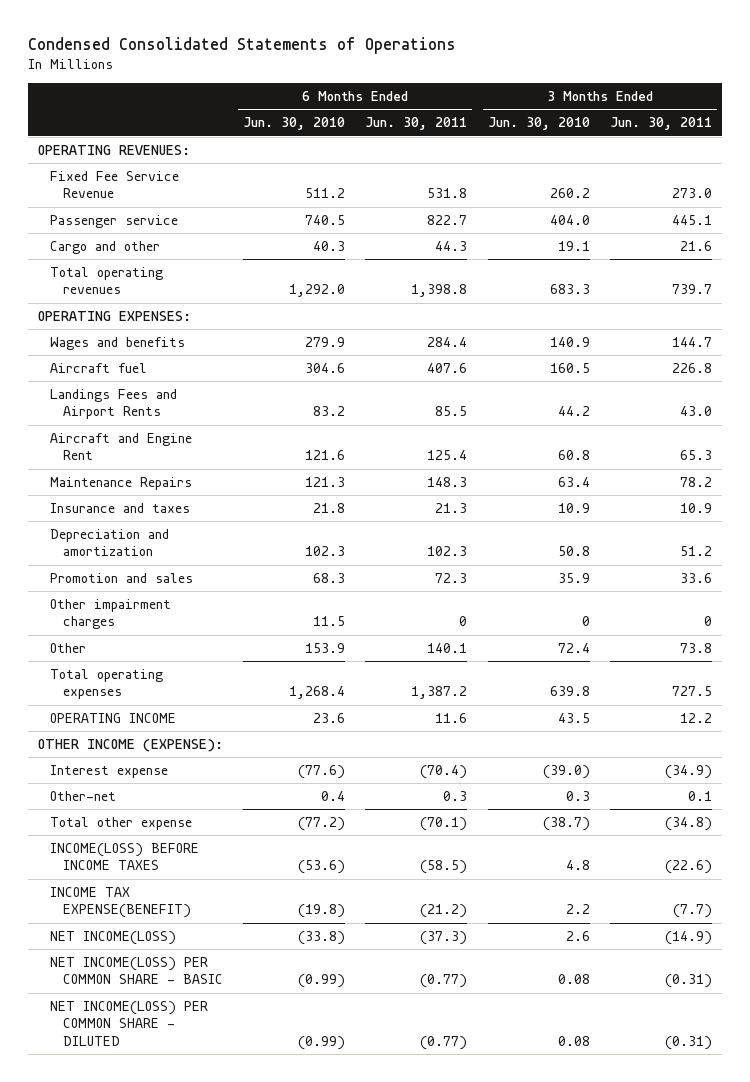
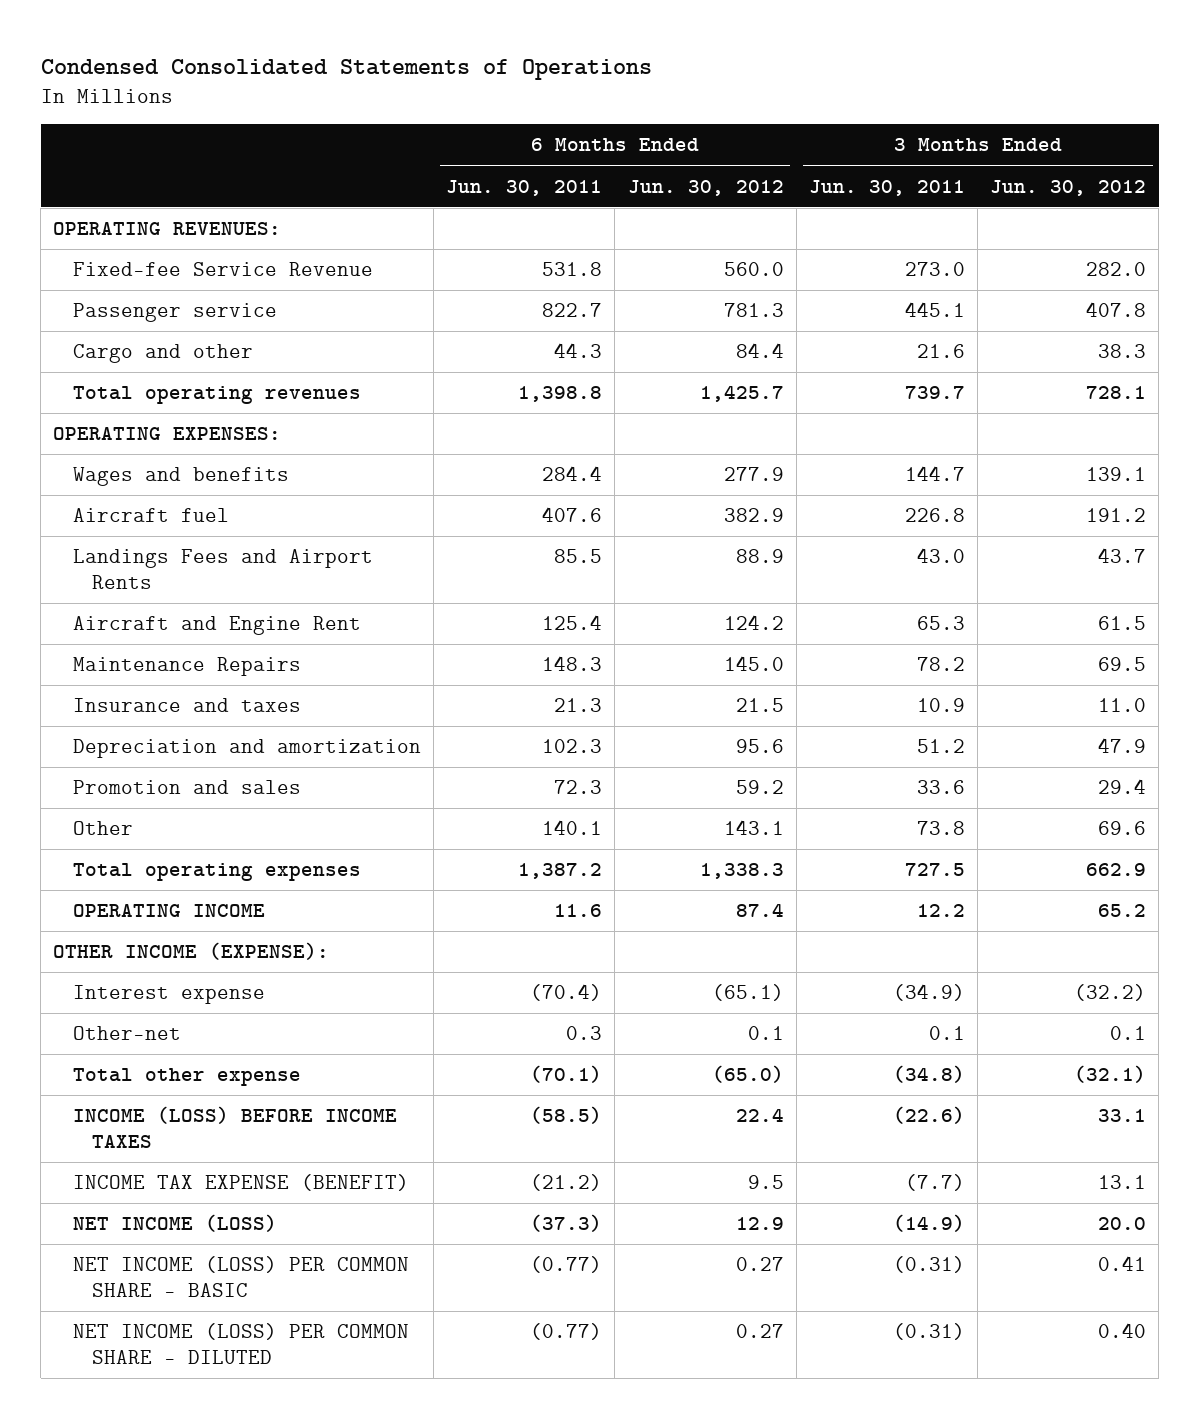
- | 6 Months Ended Jun. 30, 2010 | 6 Months Ended Jun. 30, 2011 | 3 Months Ended Jun. 30, 2010 | 3 Months Ended Jun. 30, 2011
+ | 6 Months Ended Jun. 30, 2011 | 6 Months Ended Jun. 30, 2012 | 3 Months Ended Jun. 30, 2011 | 3 Months Ended Jun. 30, 2012
- Fixed Fee Service Revenue | 511.2 | 531.8 | 260.2 | 273.0
+ Fixed-fee Service Revenue | 531.8 | 560.0 | 273.0 | 282.0
- Other impairment charges | 11.5 | 0 | 0 | 0
- INCOME(LOSS) BEFORE INCOME TAXES | (53.6) | (58.5) | 4.8 | (22.6)
- INCOME TAX EXPENSE(BENEFIT) | (19.8) | (21.2) | 2.2 | (7.7)
- NET INCOME(LOSS) | (33.8) | (37.3) | 2.6 | (14.9)
- NET INCOME(LOSS) PER COMMON SHARE - BASIC | (0.99) | (0.77) | 0.08 | (0.31)
- NET INCOME(LOSS) PER COMMON SHARE - DILUTED | (0.99) | (0.77) | 0.08 | (0.31)
+ INCOME (LOSS) BEFORE INCOME TAXES | (58.5) | 22.4 | (22.6) | 33.1
+ INCOME TAX EXPENSE (BENEFIT) | (21.2) | 9.5 | (7.7) | 13.1
+ NET INCOME (LOSS) | (37.3) | 12.9 | (14.9) | 20.0
+ NET INCOME (LOSS) PER COMMON SHARE - BASIC | (0.77) | 0.27 | (0.31) | 0.41
+ NET INCOME (LOSS) PER COMMON SHARE - DILUTED | (0.77) | 0.27 | (0.31) | 0.40

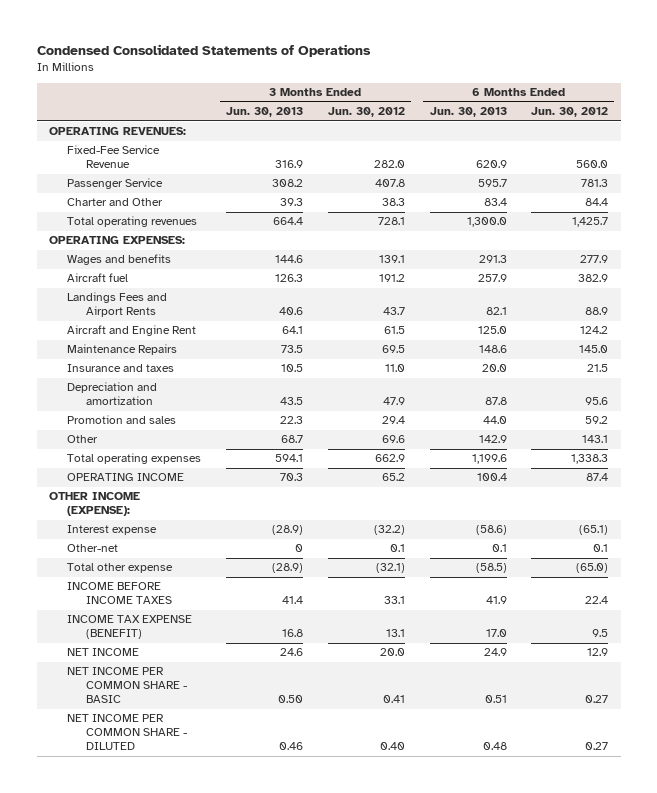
- | 6 Months Ended Jun. 30, 2011 | 6 Months Ended Jun. 30, 2012 | 3 Months Ended Jun. 30, 2011 | 3 Months Ended Jun. 30, 2012
+ | 3 Months Ended Jun. 30, 2013 | 3 Months Ended Jun. 30, 2012 | 6 Months Ended Jun. 30, 2013 | 6 Months Ended Jun. 30, 2012
- Fixed-fee Service Revenue | 531.8 | 560.0 | 273.0 | 282.0
- Passenger service | 822.7 | 781.3 | 445.1 | 407.8
- Cargo and other | 44.3 | 84.4 | 21.6 | 38.3
+ Fixed-Fee Service Revenue | 316.9 | 282.0 | 620.9 | 560.0
+ Passenger Service | 308.2 | 407.8 | 595.7 | 781.3
+ Charter and Other | 39.3 | 38.3 | 83.4 | 84.4
- INCOME (LOSS) BEFORE INCOME TAXES | (58.5) | 22.4 | (22.6) | 33.1
+ INCOME BEFORE INCOME TAXES | 41.4 | 33.1 | 41.9 | 22.4
- NET INCOME (LOSS) | (37.3) | 12.9 | (14.9) | 20.0
- NET INCOME (LOSS) PER COMMON SHARE - BASIC | (0.77) | 0.27 | (0.31) | 0.41
- NET INCOME (LOSS) PER COMMON SHARE - DILUTED | (0.77) | 0.27 | (0.31) | 0.40
+ NET INCOME | 24.6 | 20.0 | 24.9 | 12.9
+ NET INCOME PER COMMON SHARE - BASIC | 0.50 | 0.41 | 0.51 | 0.27
+ NET INCOME PER COMMON SHARE - DILUTED | 0.46 | 0.40 | 0.48 | 0.27

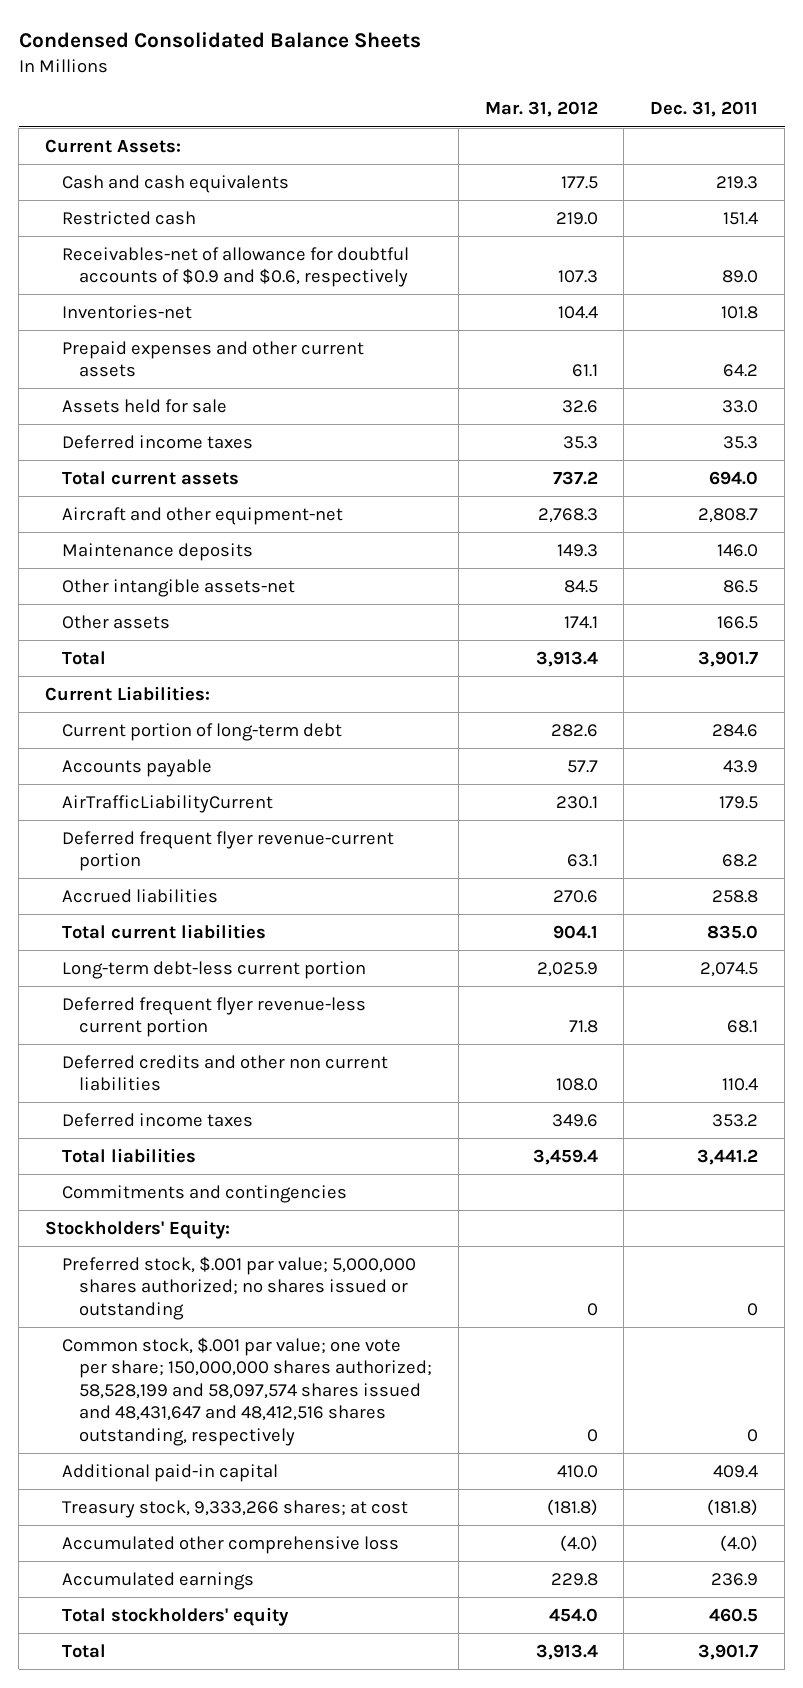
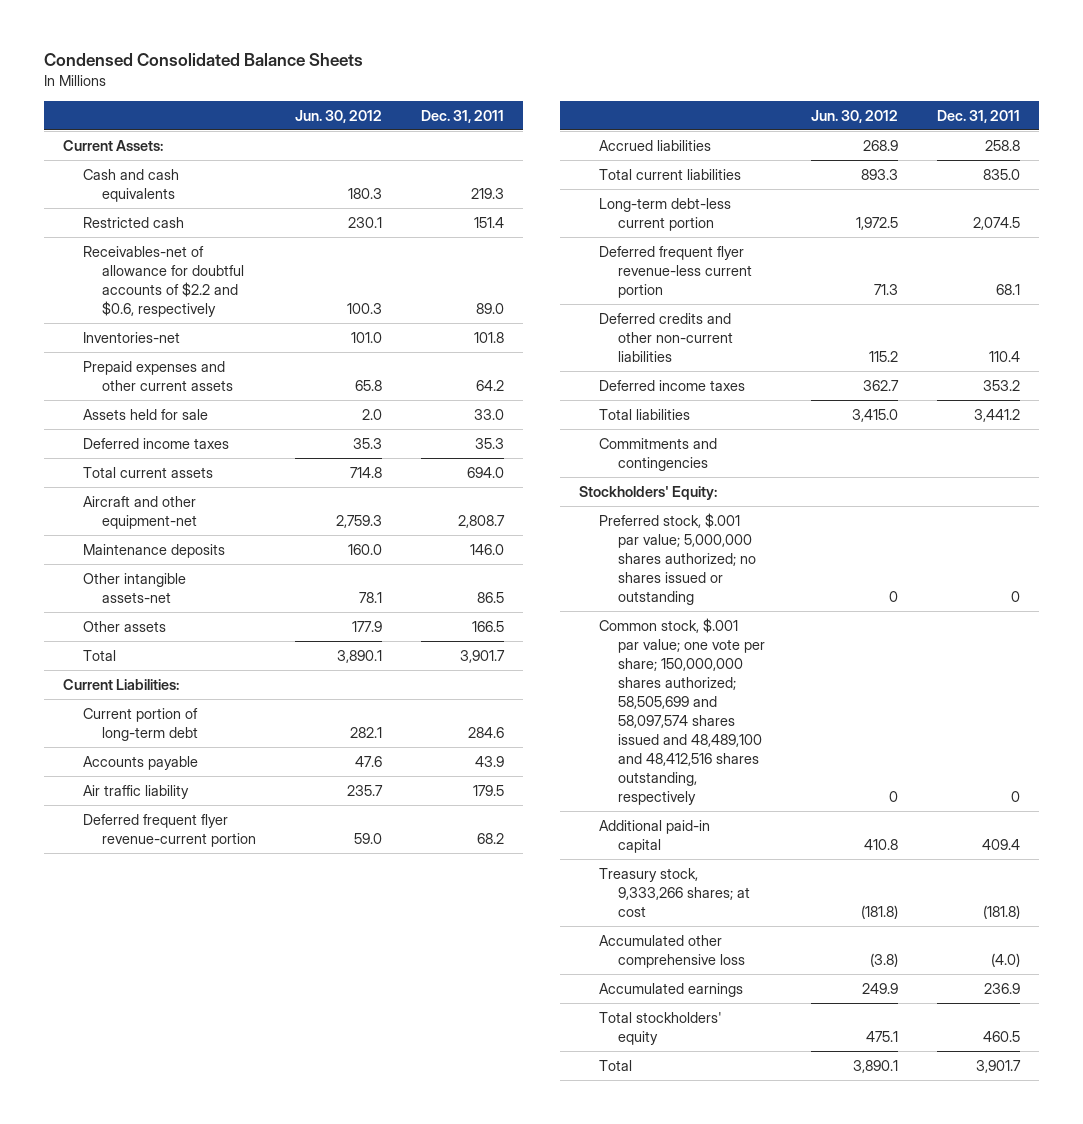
- | Mar. 31, 2012 | Dec. 31, 2011
+ | Jun. 30, 2012 | Dec. 31, 2011
- Receivables-net of allowance for doubtful accounts of $0.9 and $0.6, respectively | 107.3 | 89.0
+ Receivables-net of allowance for doubtful accounts of $2.2 and $0.6, respectively | 100.3 | 89.0
- AirTrafficLiabilityCurrent | 230.1 | 179.5
+ Air traffic liability | 235.7 | 179.5
- Deferred credits and other non current liabilities | 108.0 | 110.4
+ Deferred credits and other non-current liabilities | 115.2 | 110.4
- Common stock, $.001 par value; one vote per share; 150,000,000 shares authorized; 58,528,199 and 58,097,574 shares issued and 48,431,647 and 48,412,516 shares outstanding, respectively | 0 | 0
+ Common stock, $.001 par value; one vote per share; 150,000,000 shares authorized; 58,505,699 and 58,097,574 shares issued and 48,489,100 and 48,412,516 shares outstanding, respectively | 0 | 0

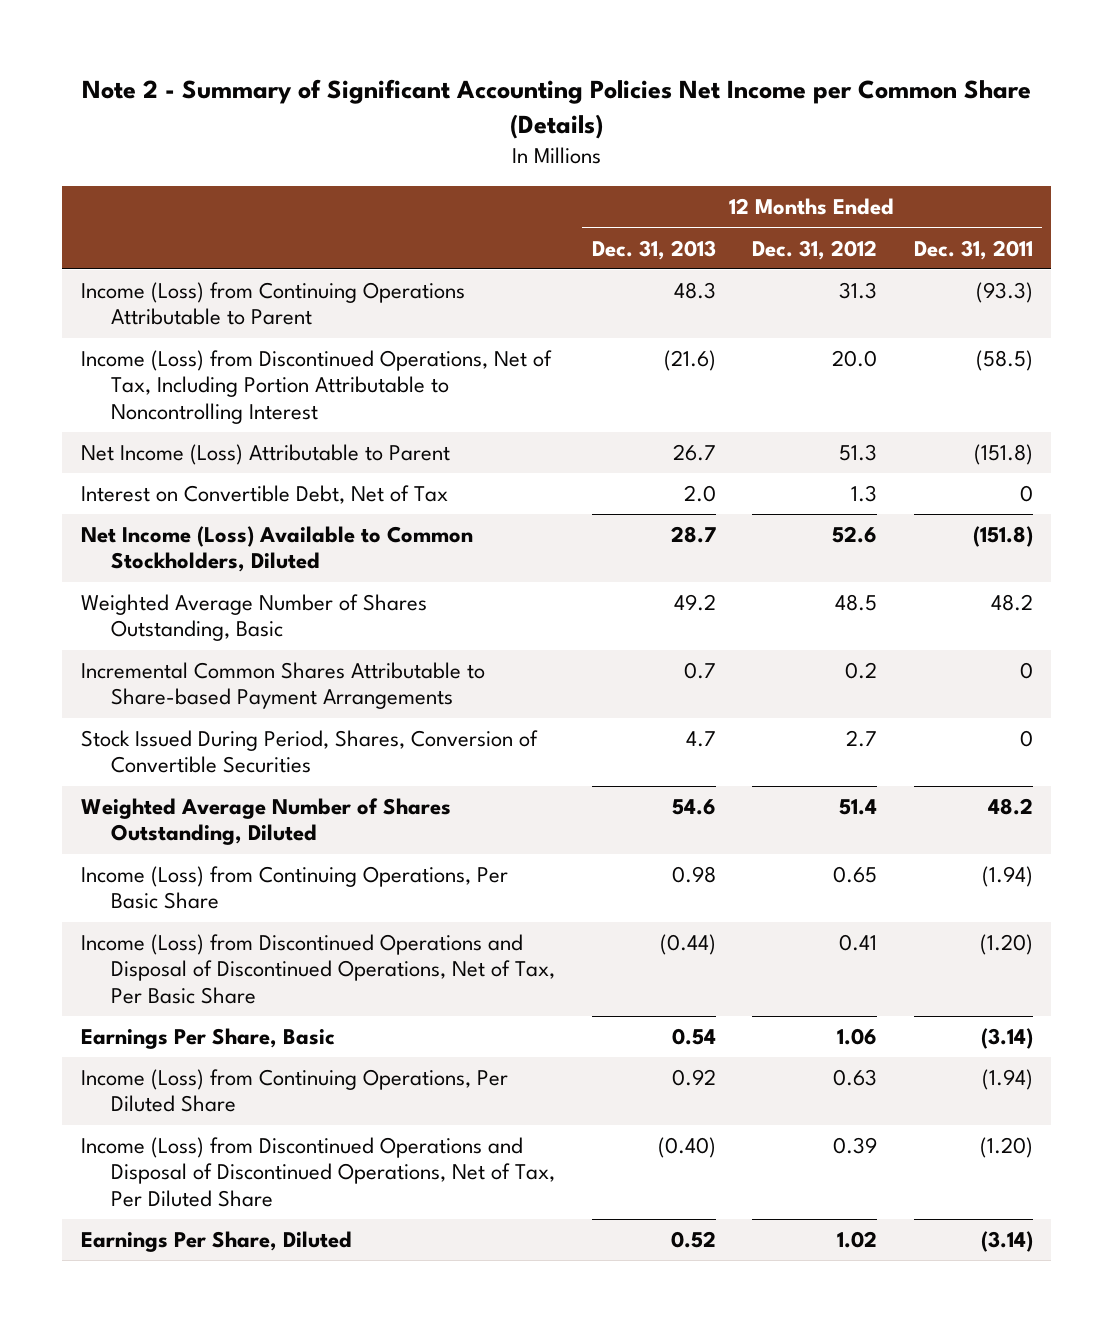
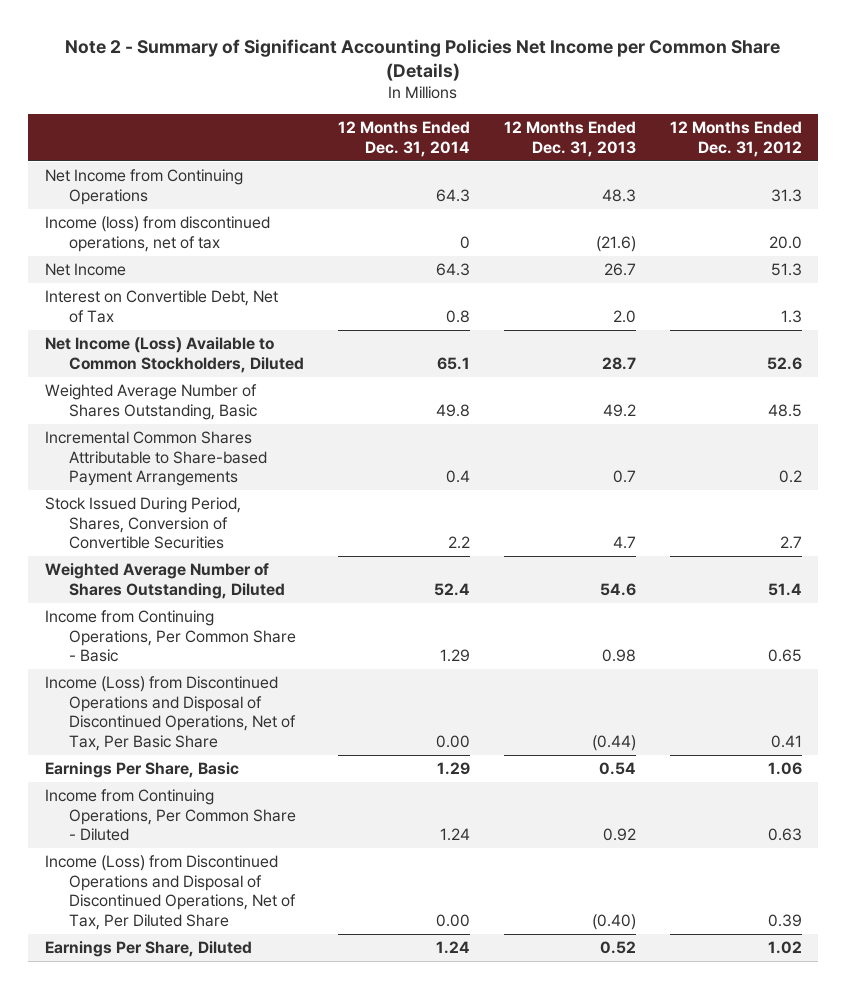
- | 12 Months Ended Dec. 31, 2013 | 12 Months Ended Dec. 31, 2012 | 12 Months Ended Dec. 31, 2011
+ | 12 Months Ended Dec. 31, 2014 | 12 Months Ended Dec. 31, 2013 | 12 Months Ended Dec. 31, 2012
- Income (Loss) from Continuing Operations Attributable to Parent | 48.3 | 31.3 | (93.3)
- Income (Loss) from Discontinued Operations, Net of Tax, Including Portion Attributable to Noncontrolling Interest | (21.6) | 20.0 | (58.5)
- Net Income (Loss) Attributable to Parent | 26.7 | 51.3 | (151.8)
+ Net Income from Continuing Operations | 64.3 | 48.3 | 31.3
+ Income (loss) from discontinued operations, net of tax | 0 | (21.6) | 20.0
+ Net Income | 64.3 | 26.7 | 51.3
- Income (Loss) from Continuing Operations, Per Basic Share | 0.98 | 0.65 | (1.94)
+ Income from Continuing Operations, Per Common Share - Basic | 1.29 | 0.98 | 0.65
- Income (Loss) from Continuing Operations, Per Diluted Share | 0.92 | 0.63 | (1.94)
+ Income from Continuing Operations, Per Common Share - Diluted | 1.24 | 0.92 | 0.63

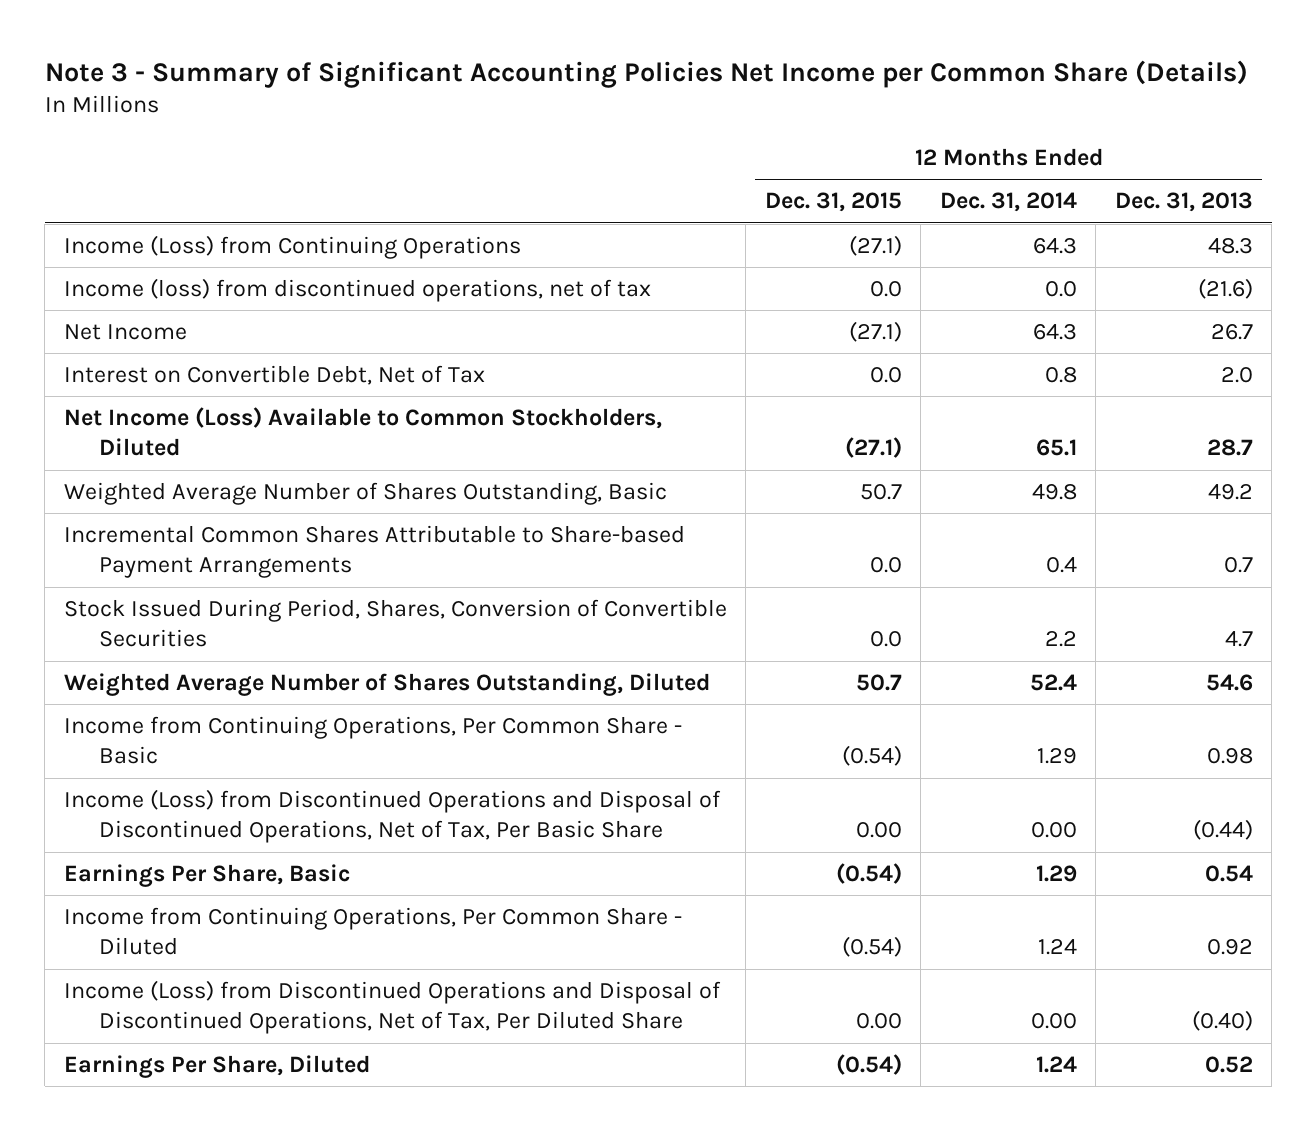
- Note 2 - Summary of Significant Accounting Policies Net Income per Common Share (Details)
+ Note 3 - Summary of Significant Accounting Policies Net Income per Common Share (Details)
- | 12 Months Ended Dec. 31, 2014 | 12 Months Ended Dec. 31, 2013 | 12 Months Ended Dec. 31, 2012
+ | 12 Months Ended Dec. 31, 2015 | 12 Months Ended Dec. 31, 2014 | 12 Months Ended Dec. 31, 2013
- Net Income from Continuing Operations | 64.3 | 48.3 | 31.3
- Income (loss) from discontinued operations, net of tax | 0 | (21.6) | 20.0
+ Income (Loss) from Continuing Operations | (27.1) | 64.3 | 48.3
+ Income (loss) from discontinued operations, net of tax | 0.0 | 0.0 | (21.6)

